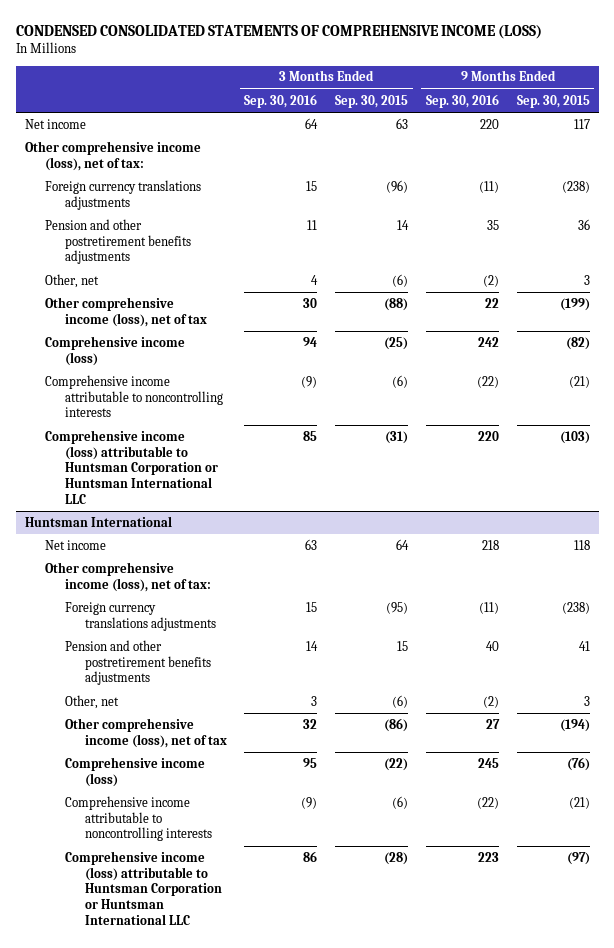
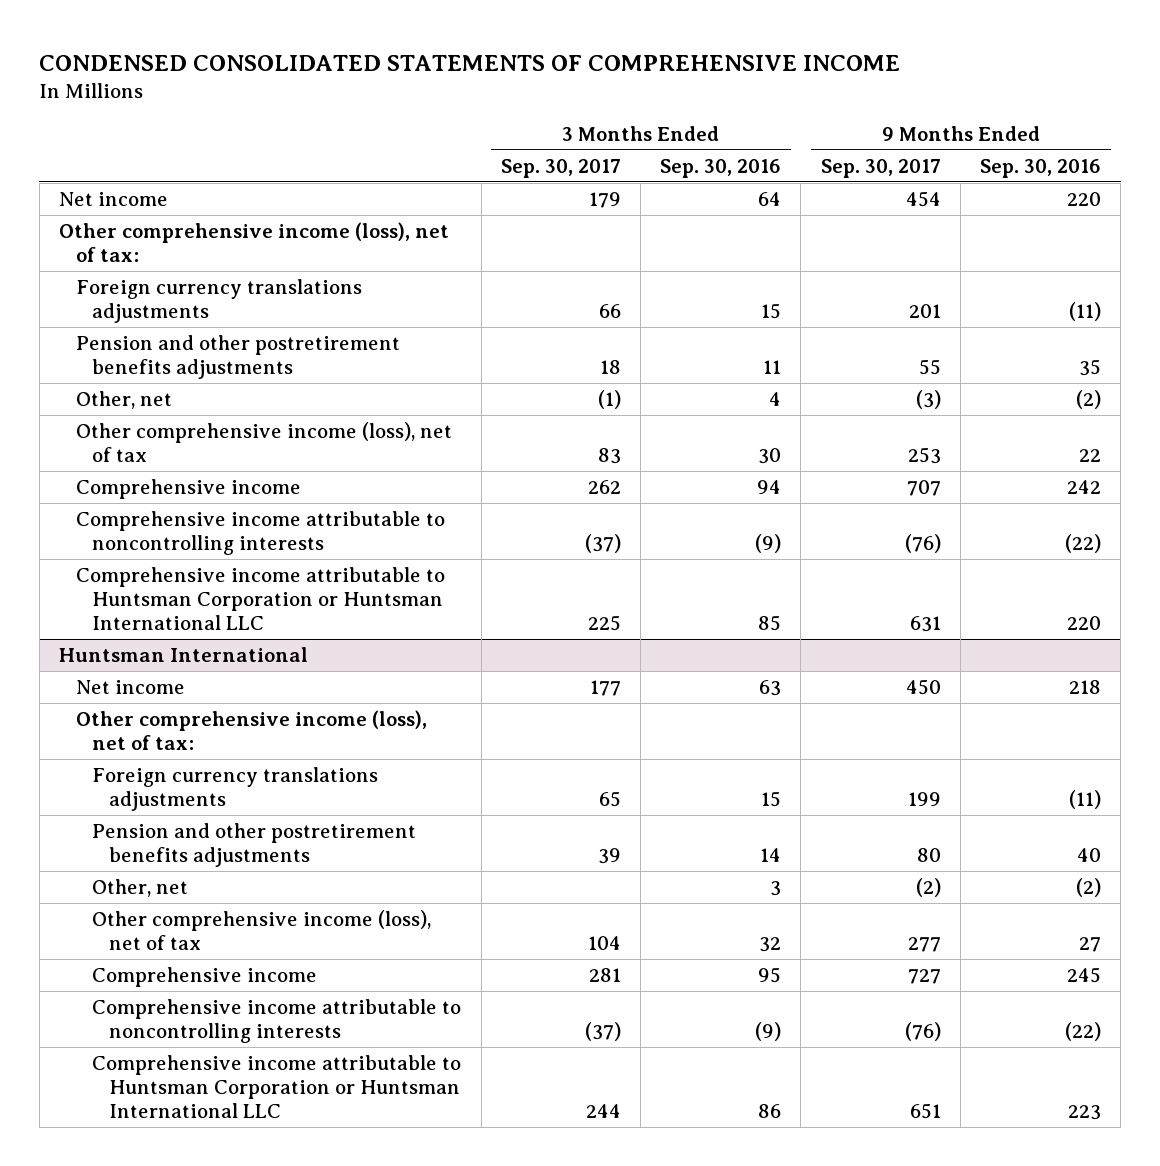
- CONDENSED CONSOLIDATED STATEMENTS OF COMPREHENSIVE INCOME (LOSS)
+ CONDENSED CONSOLIDATED STATEMENTS OF COMPREHENSIVE INCOME
- | 3 Months Ended Sep. 30, 2016 | 3 Months Ended Sep. 30, 2015 | 9 Months Ended Sep. 30, 2016 | 9 Months Ended Sep. 30, 2015
+ | 3 Months Ended Sep. 30, 2017 | 3 Months Ended Sep. 30, 2016 | 9 Months Ended Sep. 30, 2017 | 9 Months Ended Sep. 30, 2016
- Comprehensive income (loss) | 94 | (25) | 242 | (82)
+ Comprehensive income | 262 | 94 | 707 | 242
- Comprehensive income (loss) attributable to Huntsman Corporation or Huntsman International LLC | 85 | (31) | 220 | (103)
+ Comprehensive income attributable to Huntsman Corporation or Huntsman International LLC | 225 | 85 | 631 | 220
@ Huntsman International
- Comprehensive income (loss) | 95 | (22) | 245 | (76)
+ Comprehensive income | 281 | 95 | 727 | 245
- Comprehensive income (loss) attributable to Huntsman Corporation or Huntsman International LLC | 86 | (28) | 223 | (97)
+ Comprehensive income attributable to Huntsman Corporation or Huntsman International LLC | 244 | 86 | 651 | 223

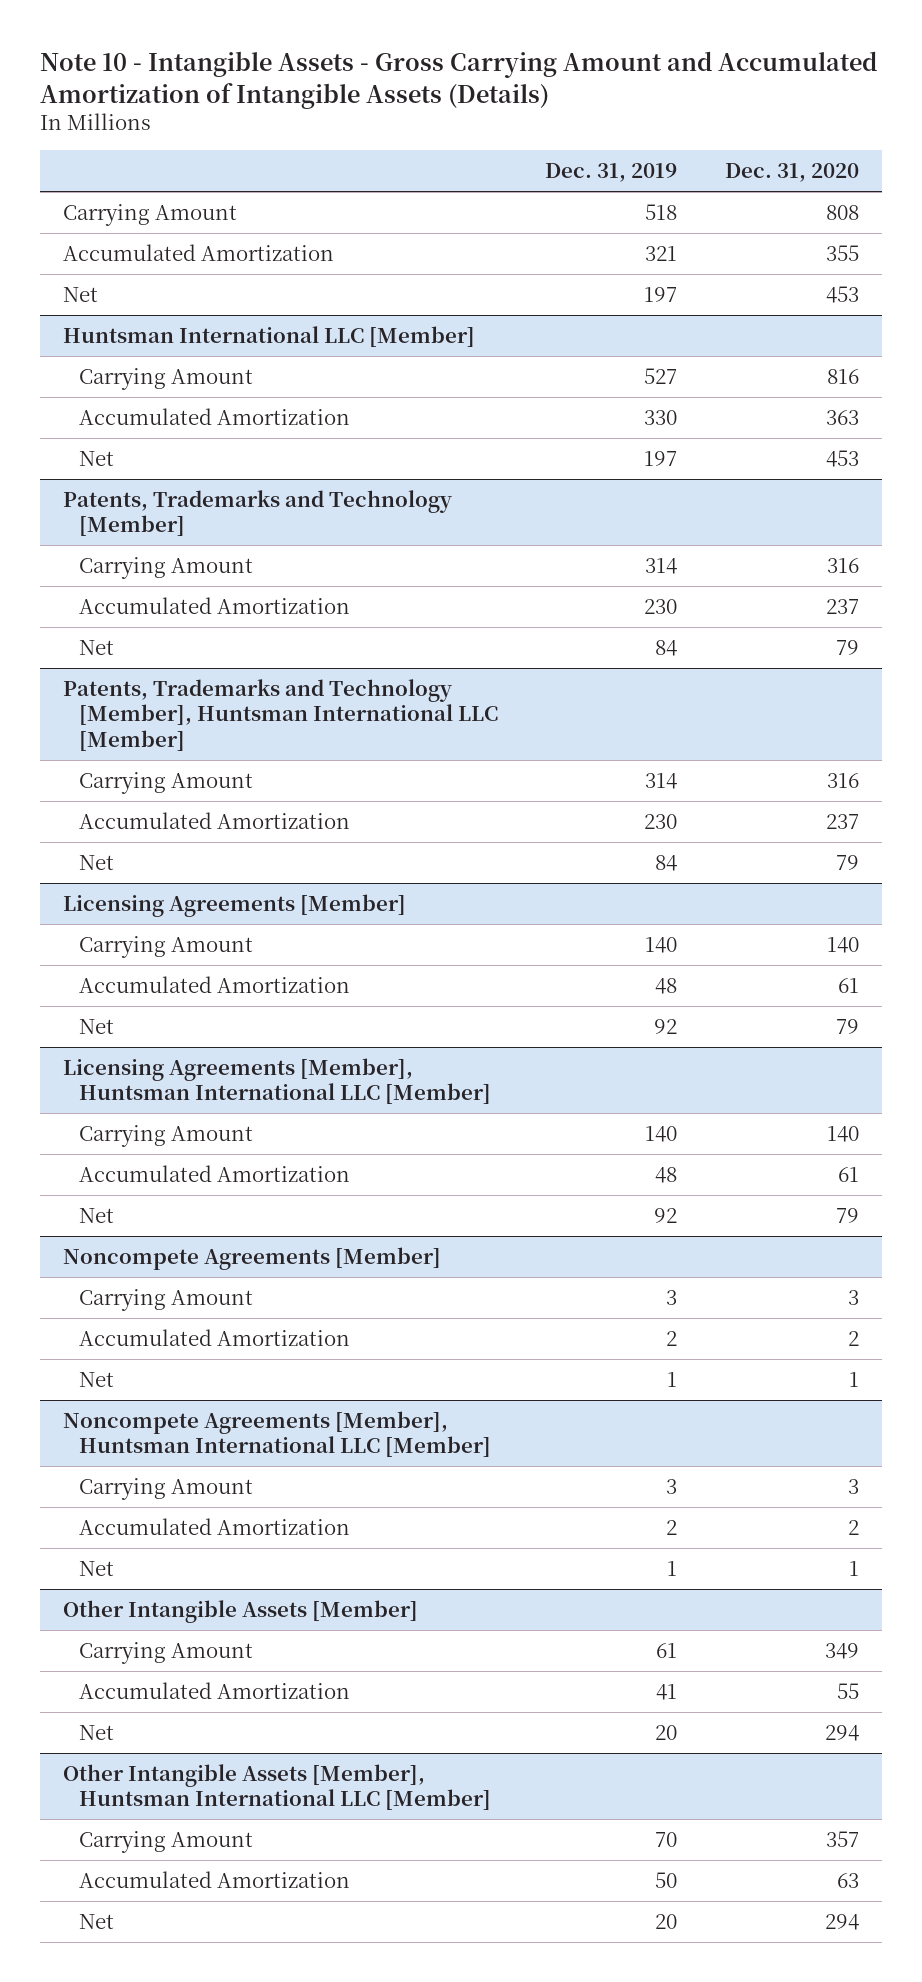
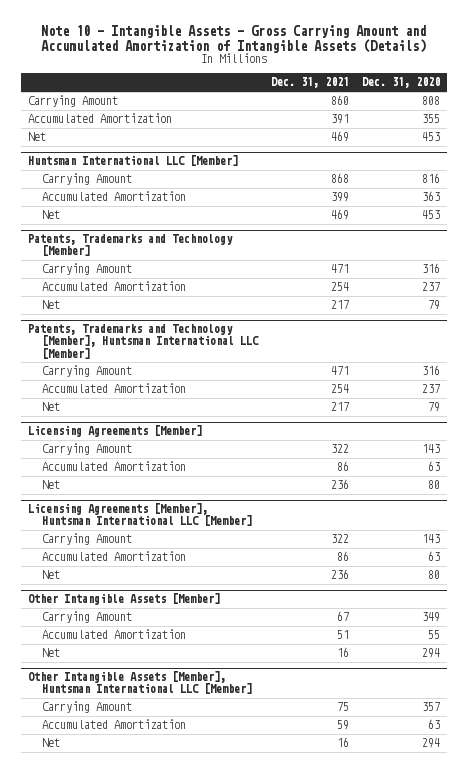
- | Dec. 31, 2019 | Dec. 31, 2020
+ | Dec. 31, 2021 | Dec. 31, 2020
@ Licensing Agreements [Member]
- Carrying Amount | 140 | 140
- Accumulated Amortization | 48 | 61
- Net | 92 | 79
+ Carrying Amount | 322 | 143
+ Accumulated Amortization | 86 | 63
+ Net | 236 | 80
@ Licensing Agreements [Member], Huntsman International LLC [Member]
- Carrying Amount | 140 | 140
- Accumulated Amortization | 48 | 61
- Net | 92 | 79
- Noncompete Agreements [Member]
- Carrying Amount | 3 | 3
- Accumulated Amortization | 2 | 2
- Net | 1 | 1
- Noncompete Agreements [Member], Huntsman International LLC [Member]
- Carrying Amount | 3 | 3
- Accumulated Amortization | 2 | 2
- Net | 1 | 1
@ Licensing Agreements [Member], Huntsman International LLC [Member]
+ Carrying Amount | 322 | 143
+ Accumulated Amortization | 86 | 63
+ Net | 236 | 80

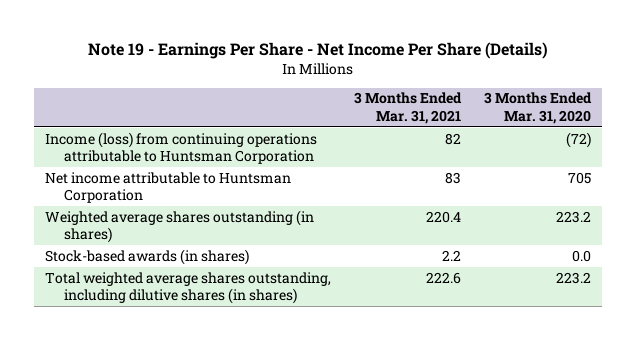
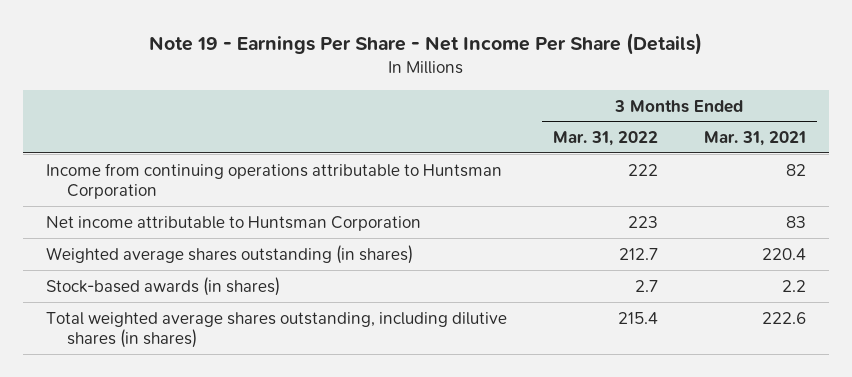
- | 3 Months Ended Mar. 31, 2021 | 3 Months Ended Mar. 31, 2020
+ | 3 Months Ended Mar. 31, 2022 | 3 Months Ended Mar. 31, 2021
- Income (loss) from continuing operations attributable to Huntsman Corporation | 82 | (72)
+ Income from continuing operations attributable to Huntsman Corporation | 222 | 82

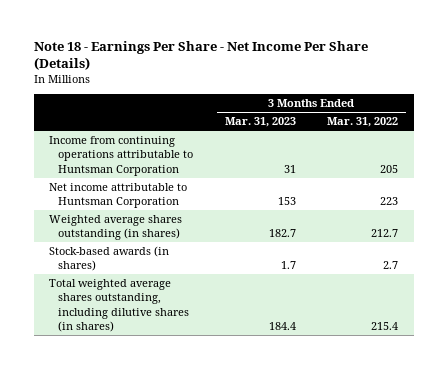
- Note 19 - Earnings Per Share - Net Income Per Share (Details)
+ Note 18 - Earnings Per Share - Net Income Per Share (Details)
- | 3 Months Ended Mar. 31, 2022 | 3 Months Ended Mar. 31, 2021
+ | 3 Months Ended Mar. 31, 2023 | 3 Months Ended Mar. 31, 2022
- Income from continuing operations attributable to Huntsman Corporation | 222 | 82
+ Income from continuing operations attributable to Huntsman Corporation | 31 | 205

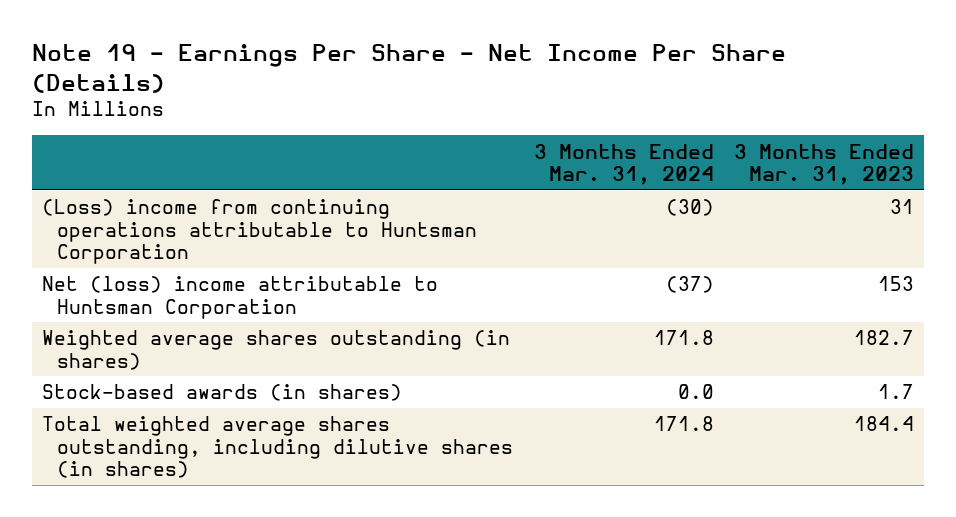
- Note 18 - Earnings Per Share - Net Income Per Share (Details)
+ Note 19 - Earnings Per Share - Net Income Per Share (Details)
- | 3 Months Ended Mar. 31, 2023 | 3 Months Ended Mar. 31, 2022
+ | 3 Months Ended Mar. 31, 2024 | 3 Months Ended Mar. 31, 2023
- Income from continuing operations attributable to Huntsman Corporation | 31 | 205
- Net income attributable to Huntsman Corporation | 153 | 223
+ (Loss) income from continuing operations attributable to Huntsman Corporation | (30) | 31
+ Net (loss) income attributable to Huntsman Corporation | (37) | 153

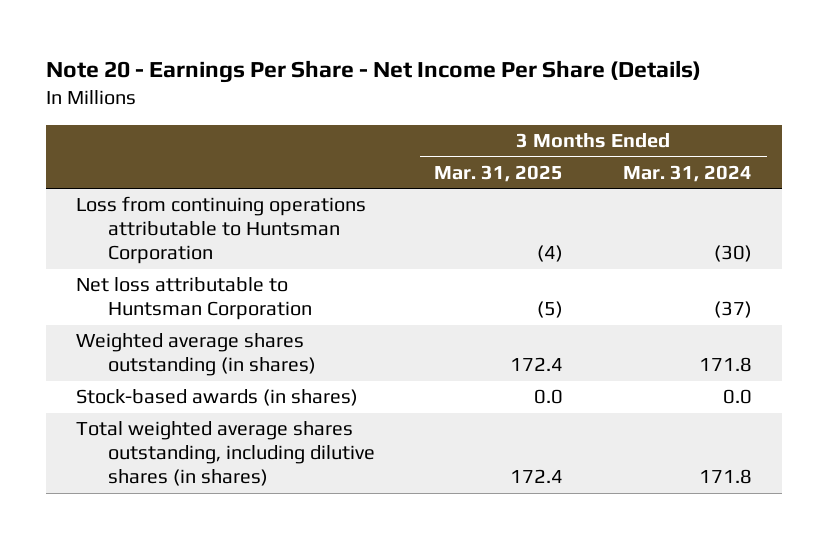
- Note 19 - Earnings Per Share - Net Income Per Share (Details)
+ Note 20 - Earnings Per Share - Net Income Per Share (Details)
- | 3 Months Ended Mar. 31, 2024 | 3 Months Ended Mar. 31, 2023
+ | 3 Months Ended Mar. 31, 2025 | 3 Months Ended Mar. 31, 2024
- (Loss) income from continuing operations attributable to Huntsman Corporation | (30) | 31
- Net (loss) income attributable to Huntsman Corporation | (37) | 153
+ Loss from continuing operations attributable to Huntsman Corporation | (4) | (30)
+ Net loss attributable to Huntsman Corporation | (5) | (37)

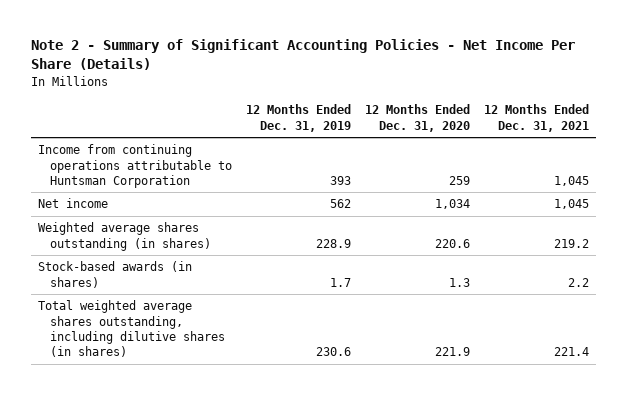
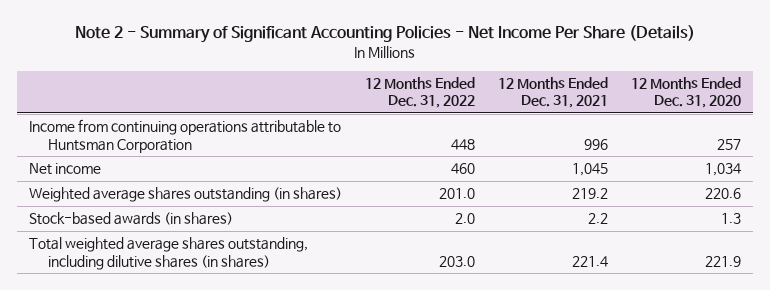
- | 12 Months Ended Dec. 31, 2019 | 12 Months Ended Dec. 31, 2020 | 12 Months Ended Dec. 31, 2021
+ | 12 Months Ended Dec. 31, 2022 | 12 Months Ended Dec. 31, 2021 | 12 Months Ended Dec. 31, 2020
- Income from continuing operations attributable to Huntsman Corporation | 393 | 259 | 1,045
+ Income from continuing operations attributable to Huntsman Corporation | 448 | 996 | 257

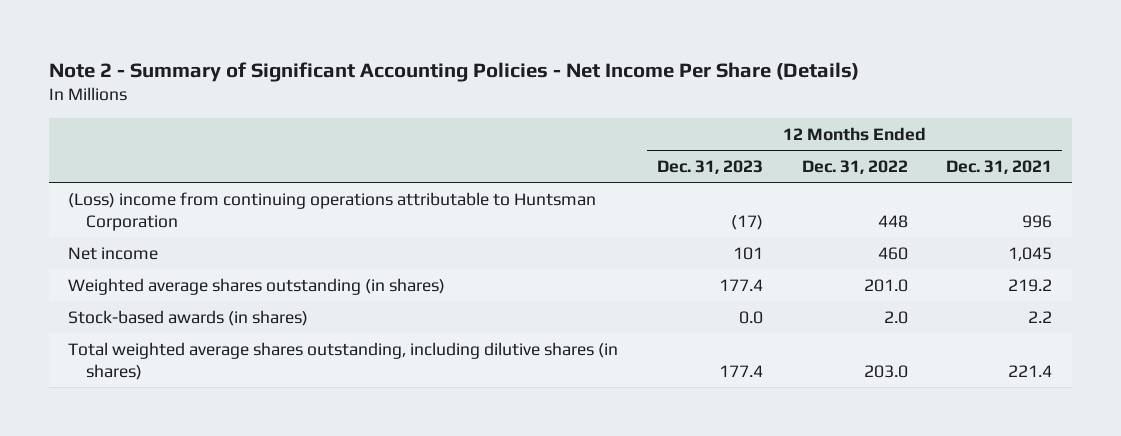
- | 12 Months Ended Dec. 31, 2022 | 12 Months Ended Dec. 31, 2021 | 12 Months Ended Dec. 31, 2020
+ | 12 Months Ended Dec. 31, 2023 | 12 Months Ended Dec. 31, 2022 | 12 Months Ended Dec. 31, 2021
- Income from continuing operations attributable to Huntsman Corporation | 448 | 996 | 257
+ (Loss) income from continuing operations attributable to Huntsman Corporation | (17) | 448 | 996

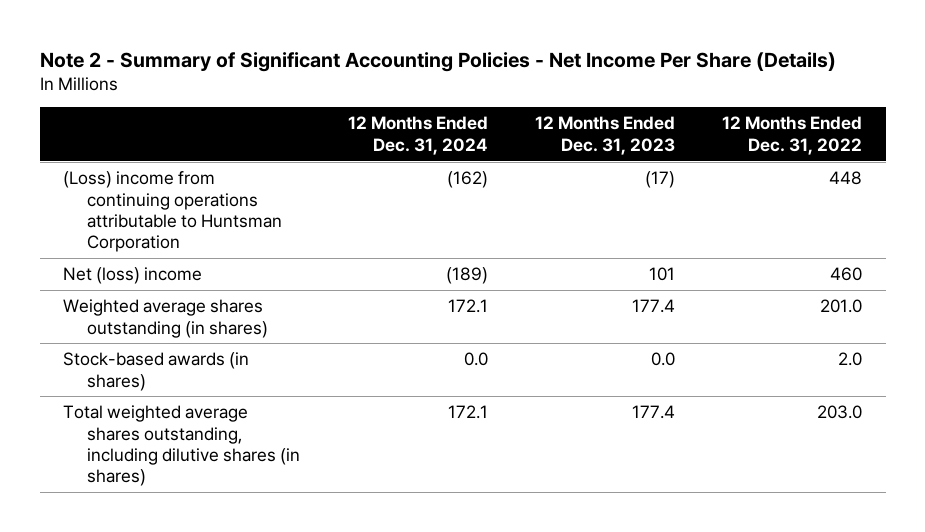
- | 12 Months Ended Dec. 31, 2023 | 12 Months Ended Dec. 31, 2022 | 12 Months Ended Dec. 31, 2021
+ | 12 Months Ended Dec. 31, 2024 | 12 Months Ended Dec. 31, 2023 | 12 Months Ended Dec. 31, 2022
- Net income | 101 | 460 | 1,045
+ Net (loss) income | (189) | 101 | 460

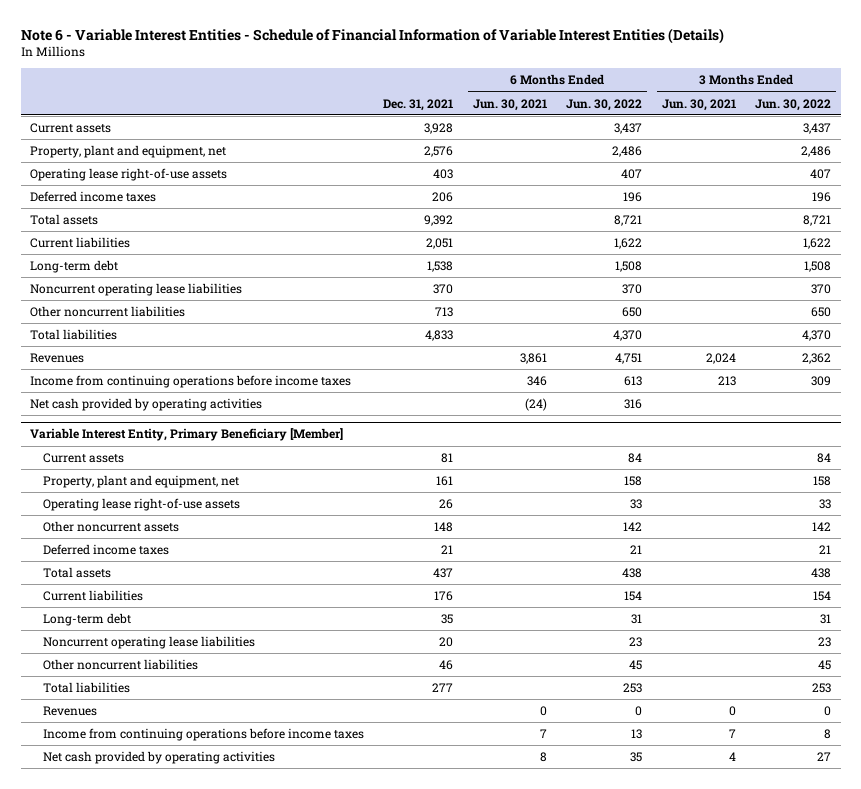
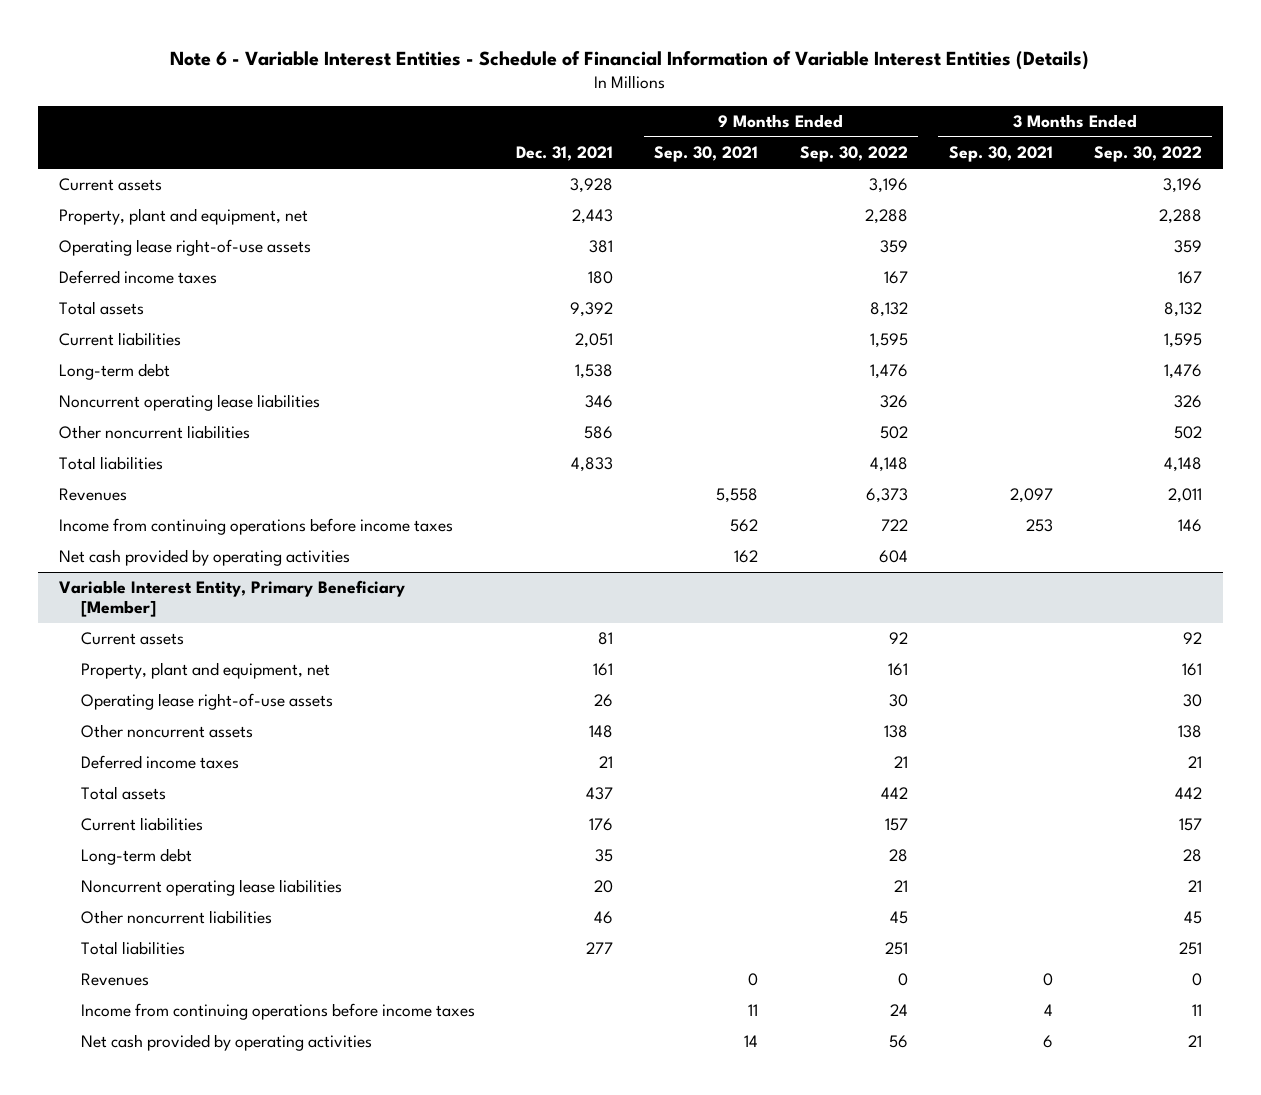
- | Dec. 31, 2021 | 6 Months Ended Jun. 30, 2021 | 6 Months Ended Jun. 30, 2022 | 3 Months Ended Jun. 30, 2021 | 3 Months Ended Jun. 30, 2022
+ | Dec. 31, 2021 | 9 Months Ended Sep. 30, 2021 | 9 Months Ended Sep. 30, 2022 | 3 Months Ended Sep. 30, 2021 | 3 Months Ended Sep. 30, 2022
- Property, plant and equipment, net | 2,576 | | 2,486 | | 2,486
- Operating lease right-of-use assets | 403 | | 407 | | 407
- Deferred income taxes | 206 | | 196 | | 196
+ Property, plant and equipment, net | 2,443 | | 2,288 | | 2,288
+ Operating lease right-of-use assets | 381 | | 359 | | 359
+ Deferred income taxes | 180 | | 167 | | 167
- Noncurrent operating lease liabilities | 370 | | 370 | | 370
- Other noncurrent liabilities | 713 | | 650 | | 650
+ Noncurrent operating lease liabilities | 346 | | 326 | | 326
+ Other noncurrent liabilities | 586 | | 502 | | 502

